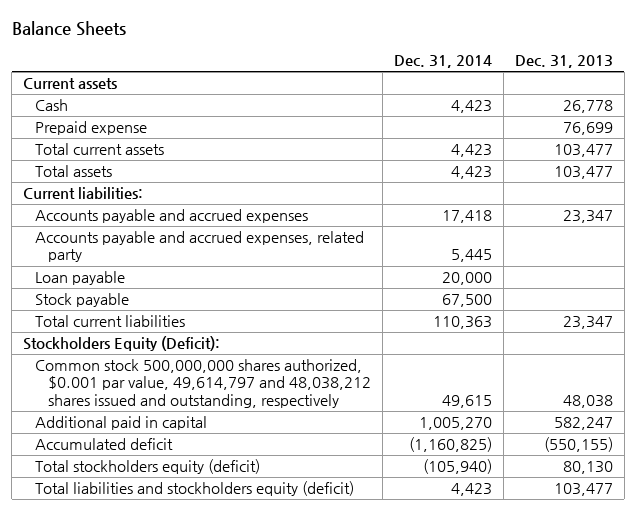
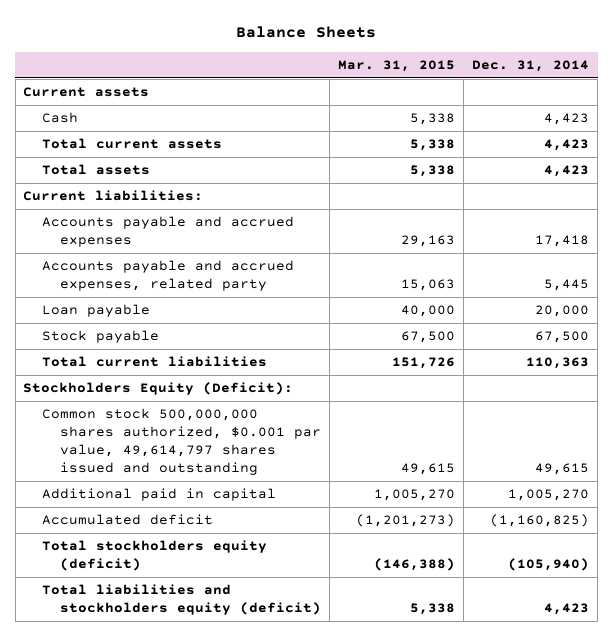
- | Dec. 31, 2014 | Dec. 31, 2013
+ | Mar. 31, 2015 | Dec. 31, 2014
- Prepaid expense | | 76,699
- Common stock 500,000,000 shares authorized, $0.001 par value, 49,614,797 and 48,038,212 shares issued and outstanding, respectively | 49,615 | 48,038
+ Common stock 500,000,000 shares authorized, $0.001 par value, 49,614,797 shares issued and outstanding | 49,615 | 49,615

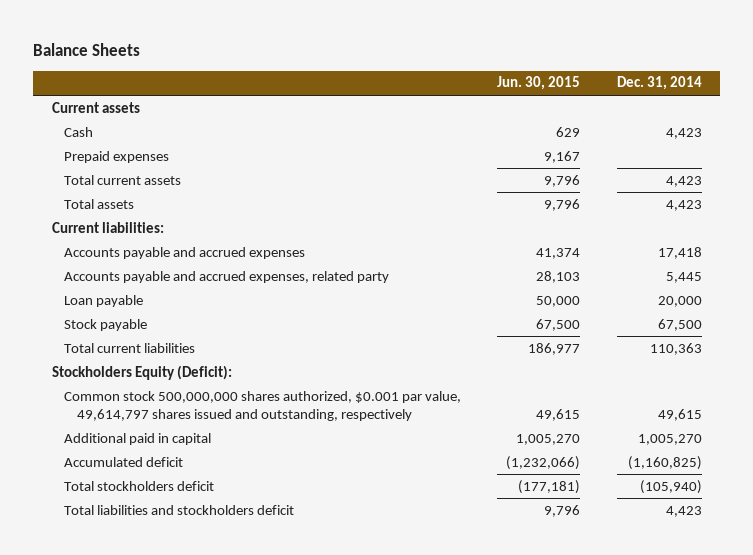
- | Mar. 31, 2015 | Dec. 31, 2014
+ | Jun. 30, 2015 | Dec. 31, 2014
+ Prepaid expenses | 9,167 |
- Common stock 500,000,000 shares authorized, $0.001 par value, 49,614,797 shares issued and outstanding | 49,615 | 49,615
+ Common stock 500,000,000 shares authorized, $0.001 par value, 49,614,797 shares issued and outstanding, respectively | 49,615 | 49,615
- Total stockholders equity (deficit) | (146,388) | (105,940)
- Total liabilities and stockholders equity (deficit) | 5,338 | 4,423
+ Total stockholders deficit | (177,181) | (105,940)
+ Total liabilities and stockholders deficit | 9,796 | 4,423

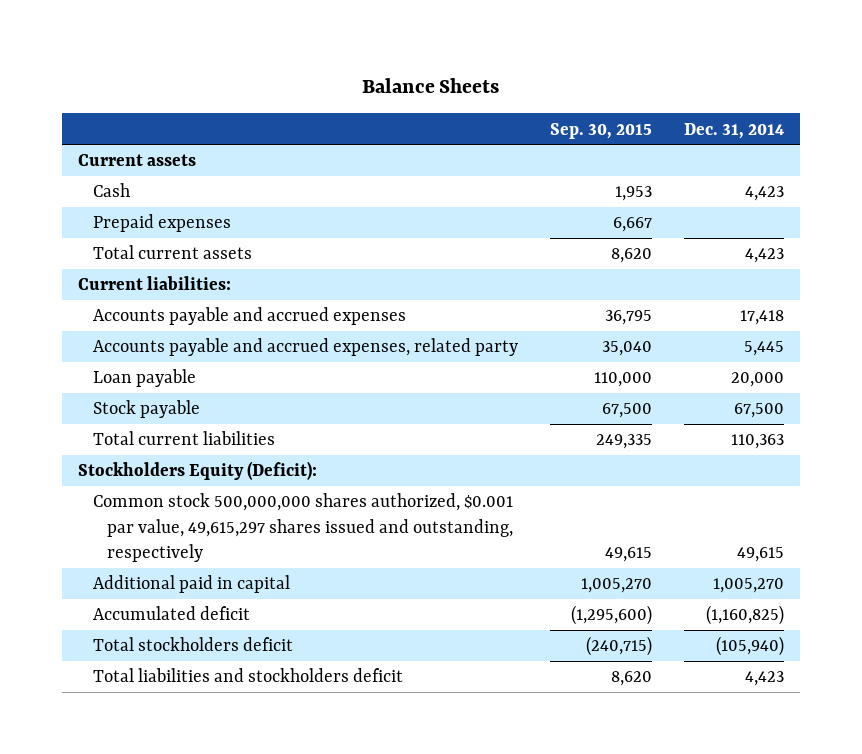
- | Jun. 30, 2015 | Dec. 31, 2014
+ | Sep. 30, 2015 | Dec. 31, 2014
- Total assets | 9,796 | 4,423
- Common stock 500,000,000 shares authorized, $0.001 par value, 49,614,797 shares issued and outstanding, respectively | 49,615 | 49,615
+ Common stock 500,000,000 shares authorized, $0.001 par value, 49,615,297 shares issued and outstanding, respectively | 49,615 | 49,615

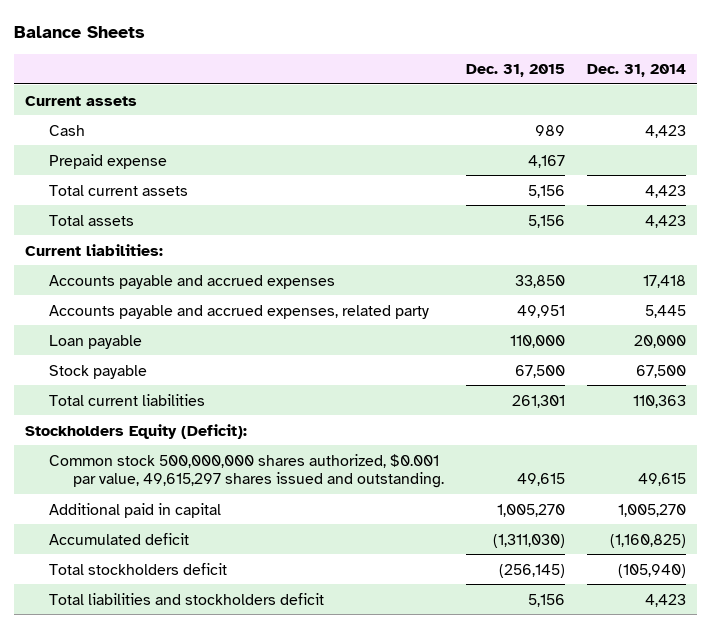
- | Sep. 30, 2015 | Dec. 31, 2014
+ | Dec. 31, 2015 | Dec. 31, 2014
- Prepaid expenses | 6,667 |
+ Prepaid expense | 4,167 |
+ Total assets | 5,156 | 4,423
- Common stock 500,000,000 shares authorized, $0.001 par value, 49,615,297 shares issued and outstanding, respectively | 49,615 | 49,615
+ Common stock 500,000,000 shares authorized, $0.001 par value, 49,615,297 shares issued and outstanding. | 49,615 | 49,615

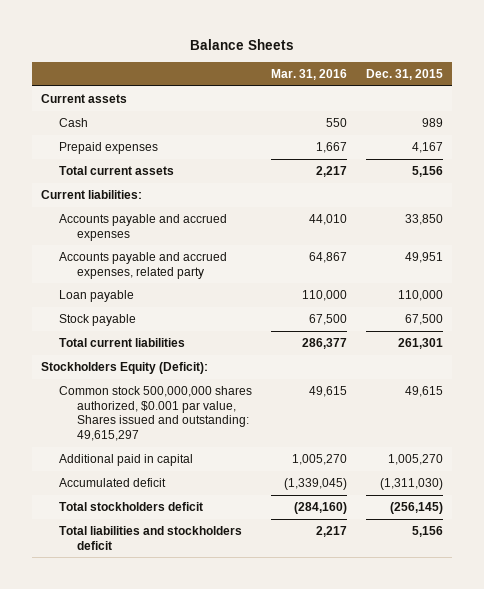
- | Dec. 31, 2015 | Dec. 31, 2014
+ | Mar. 31, 2016 | Dec. 31, 2015
- Prepaid expense | 4,167 |
+ Prepaid expenses | 1,667 | 4,167
- Total assets | 5,156 | 4,423
- Common stock 500,000,000 shares authorized, $0.001 par value, 49,615,297 shares issued and outstanding. | 49,615 | 49,615
+ Common stock 500,000,000 shares authorized, $0.001 par value, Shares issued and outstanding: 49,615,297 | 49,615 | 49,615

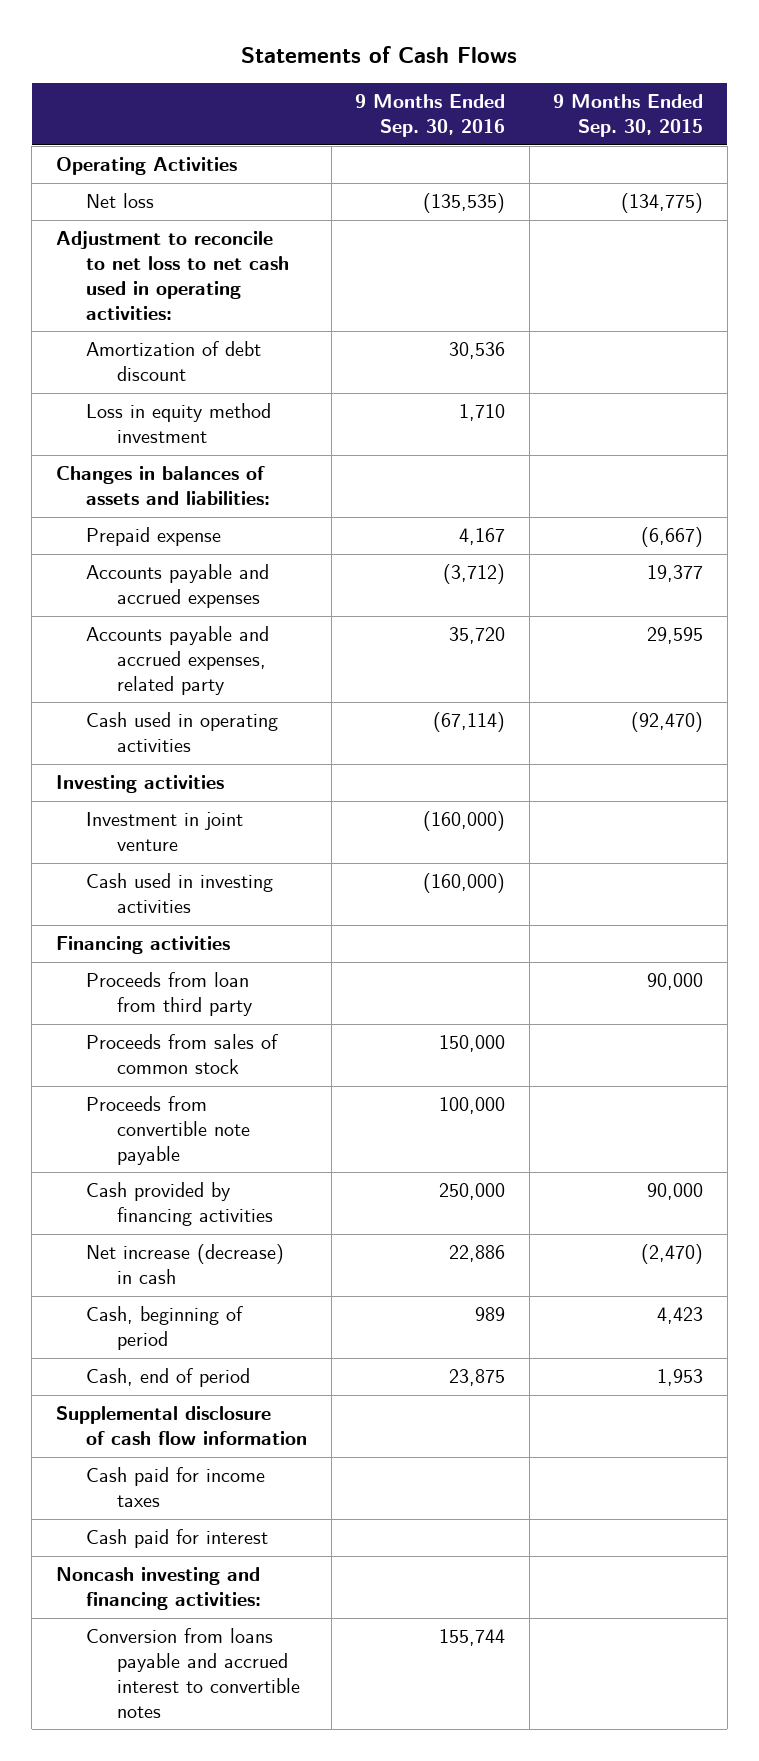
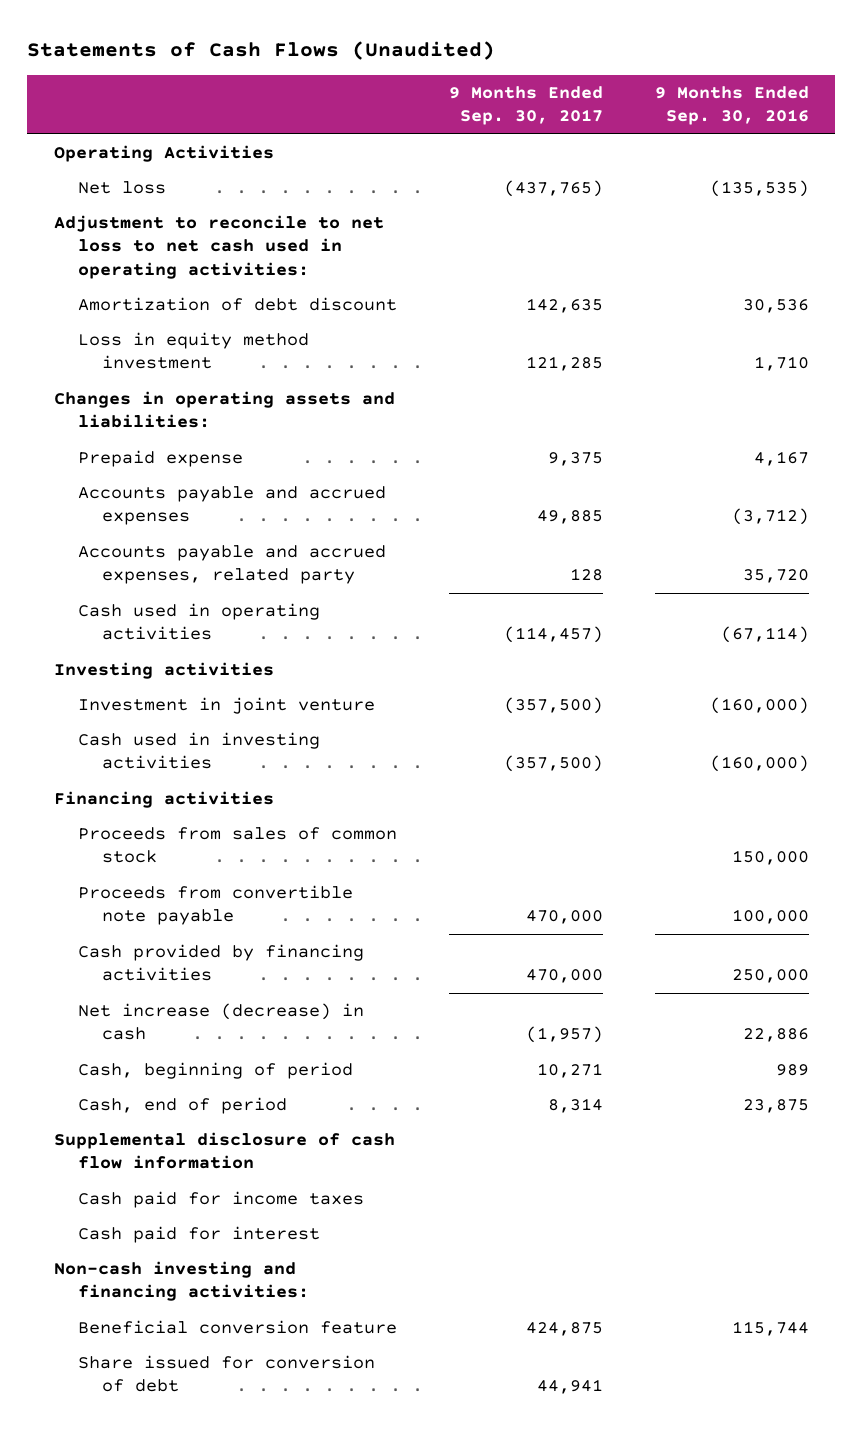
- Statements of Cash Flows
+ Statements of Cash Flows (Unaudited)
- | 9 Months Ended Sep. 30, 2016 | 9 Months Ended Sep. 30, 2015
+ | 9 Months Ended Sep. 30, 2017 | 9 Months Ended Sep. 30, 2016
- Changes in balances of assets and liabilities:
+ Changes in operating assets and liabilities:
- Proceeds from loan from third party | | 90,000
- Noncash investing and financing activities:
- Conversion from loans payable and accrued interest to convertible notes | 155,744 |
+ Non-cash investing and financing activities:
+ Beneficial conversion feature | 424,875 | 115,744
+ Share issued for conversion of debt | 44,941 |

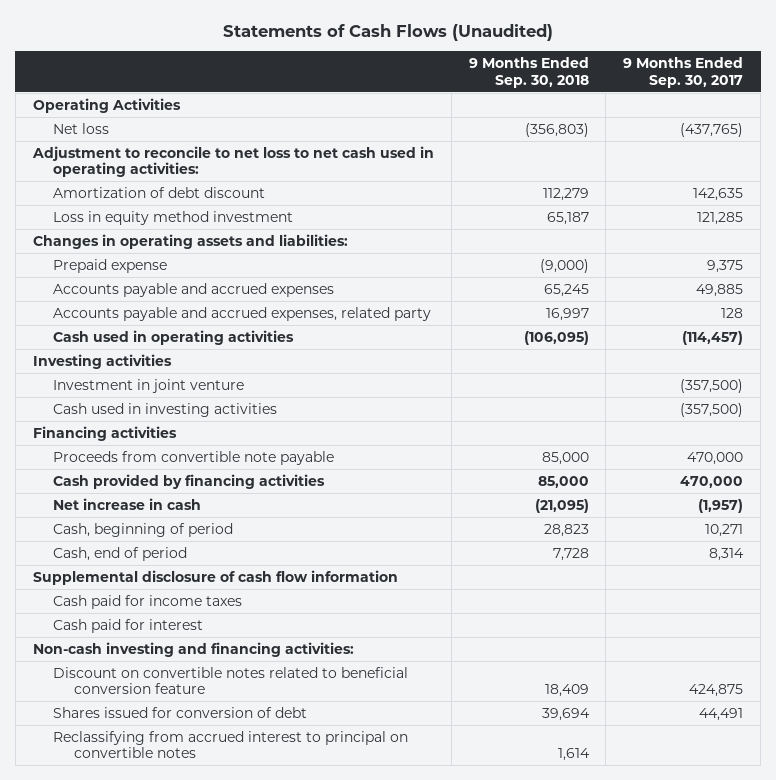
- | 9 Months Ended Sep. 30, 2017 | 9 Months Ended Sep. 30, 2016
+ | 9 Months Ended Sep. 30, 2018 | 9 Months Ended Sep. 30, 2017
- Proceeds from sales of common stock | | 150,000
- Net increase (decrease) in cash | (1,957) | 22,886
+ Net increase in cash | (21,095) | (1,957)
- Beneficial conversion feature | 424,875 | 115,744
- Share issued for conversion of debt | 44,941 |
+ Discount on convertible notes related to beneficial conversion feature | 18,409 | 424,875
+ Shares issued for conversion of debt | 39,694 | 44,491
+ Reclassifying from accrued interest to principal on convertible notes | 1,614 |

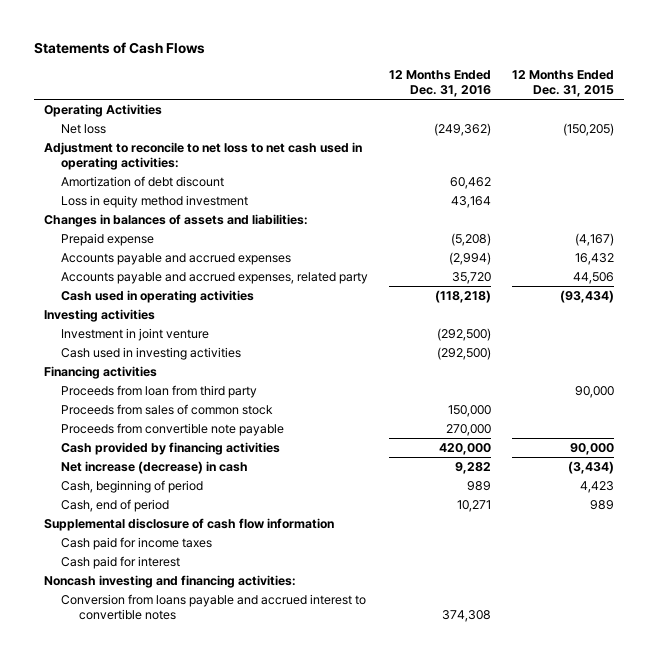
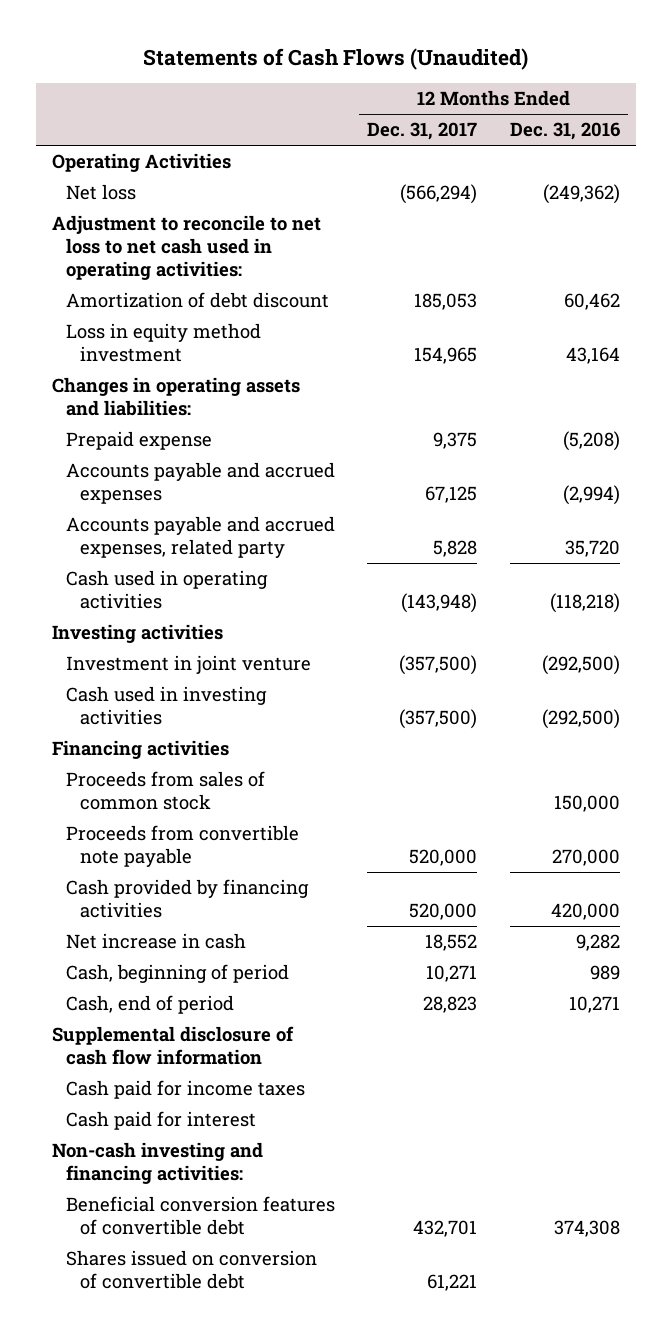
- Statements of Cash Flows
+ Statements of Cash Flows (Unaudited)
- | 12 Months Ended Dec. 31, 2016 | 12 Months Ended Dec. 31, 2015
+ | 12 Months Ended Dec. 31, 2017 | 12 Months Ended Dec. 31, 2016
- Changes in balances of assets and liabilities:
+ Changes in operating assets and liabilities:
- Proceeds from loan from third party | | 90,000
- Net increase (decrease) in cash | 9,282 | (3,434)
+ Net increase in cash | 18,552 | 9,282
- Noncash investing and financing activities:
- Conversion from loans payable and accrued interest to convertible notes | 374,308 |
+ Non-cash investing and financing activities:
+ Beneficial conversion features of convertible debt | 432,701 | 374,308
+ Shares issued on conversion of convertible debt | 61,221 |

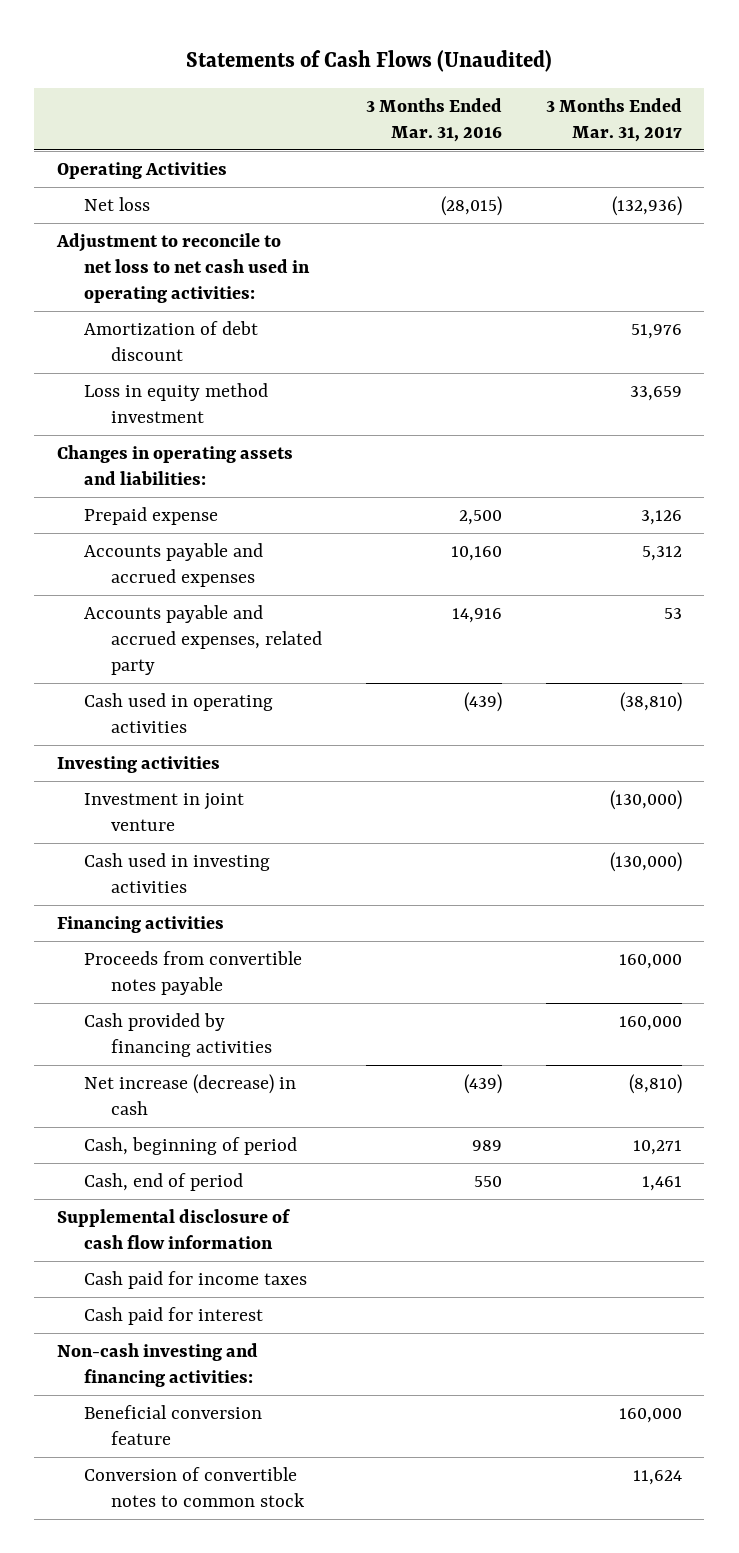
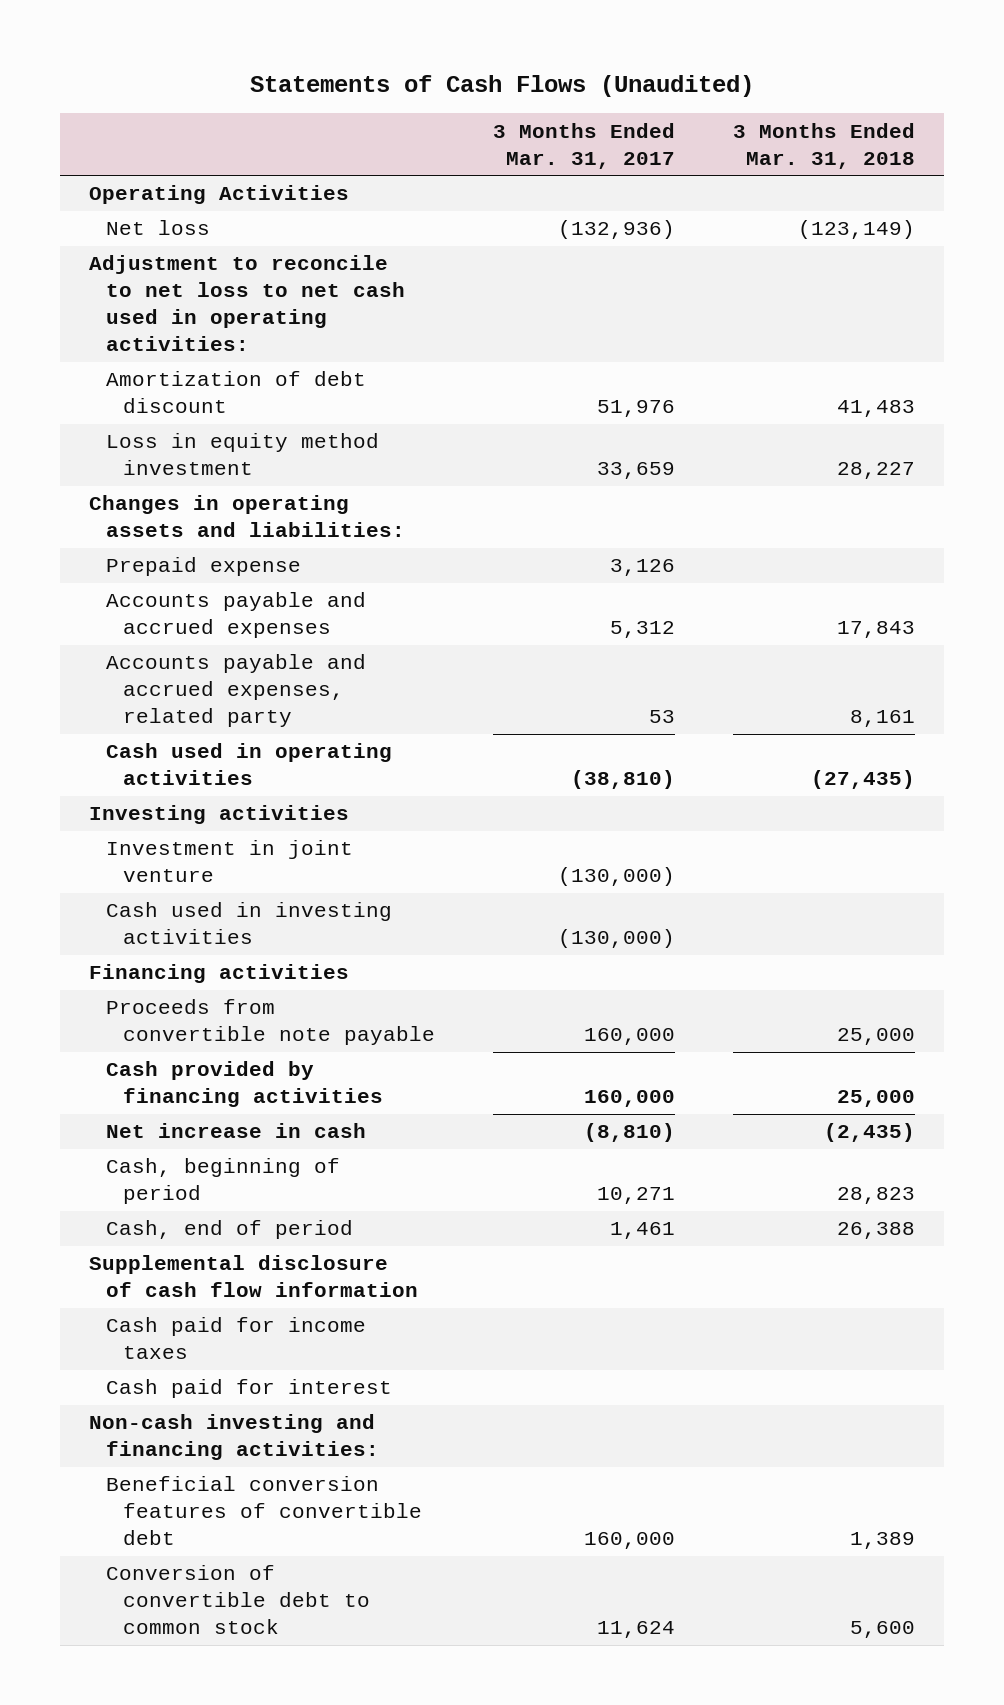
- | 3 Months Ended Mar. 31, 2016 | 3 Months Ended Mar. 31, 2017
+ | 3 Months Ended Mar. 31, 2017 | 3 Months Ended Mar. 31, 2018
- Proceeds from convertible notes payable | | 160,000
+ Proceeds from convertible note payable | 160,000 | 25,000
- Net increase (decrease) in cash | (439) | (8,810)
+ Net increase in cash | (8,810) | (2,435)
- Beneficial conversion feature | | 160,000
- Conversion of convertible notes to common stock | | 11,624
+ Beneficial conversion features of convertible debt | 160,000 | 1,389
+ Conversion of convertible debt to common stock | 11,624 | 5,600

